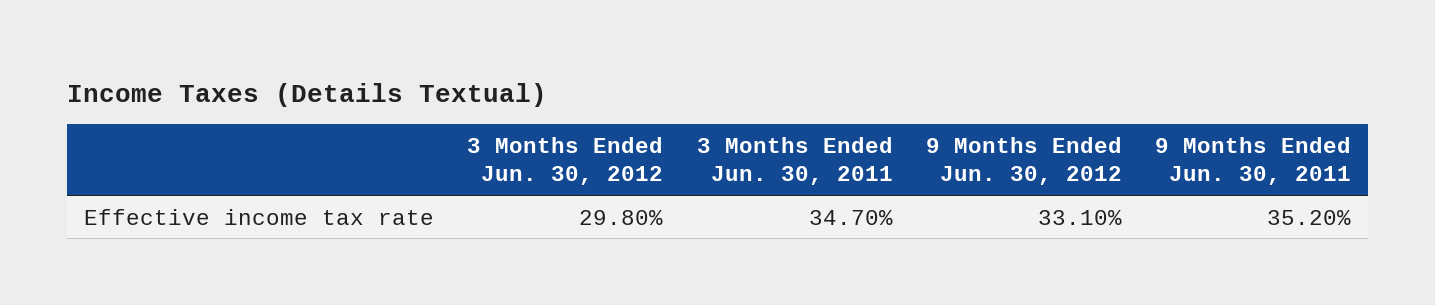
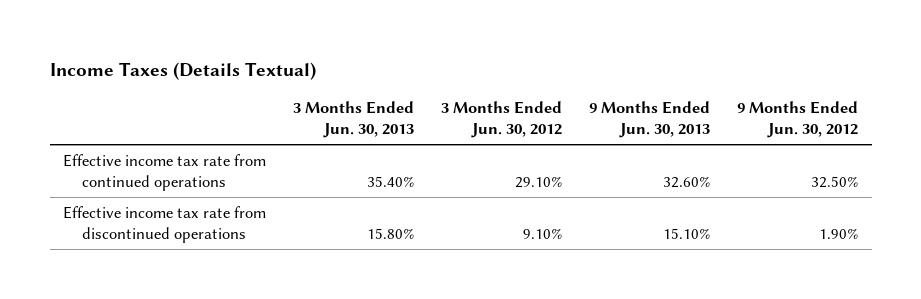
- | 3 Months Ended Jun. 30, 2012 | 3 Months Ended Jun. 30, 2011 | 9 Months Ended Jun. 30, 2012 | 9 Months Ended Jun. 30, 2011
+ | 3 Months Ended Jun. 30, 2013 | 3 Months Ended Jun. 30, 2012 | 9 Months Ended Jun. 30, 2013 | 9 Months Ended Jun. 30, 2012
- Effective income tax rate | 29.80% | 34.70% | 33.10% | 35.20%
+ Effective income tax rate from continued operations | 35.40% | 29.10% | 32.60% | 32.50%
+ Effective income tax rate from discontinued operations | 15.80% | 9.10% | 15.10% | 1.90%

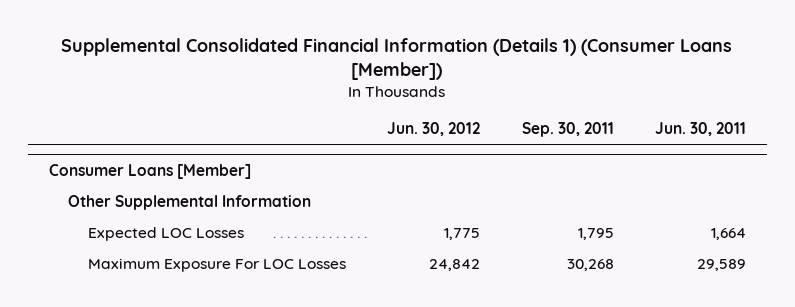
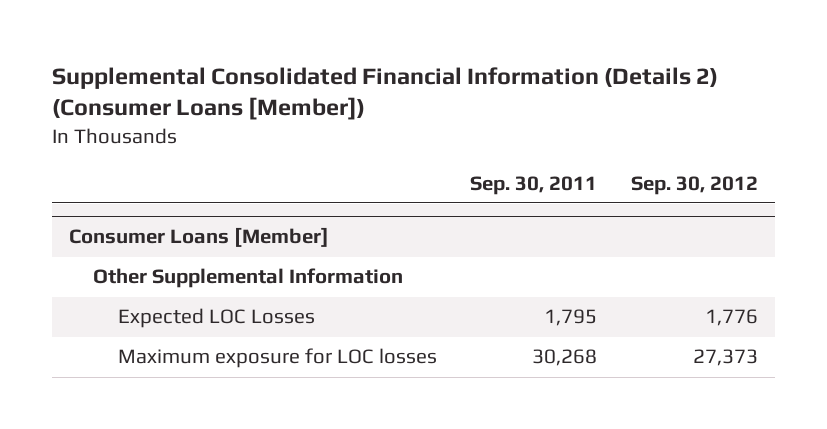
- Supplemental Consolidated Financial Information (Details 1) (Consumer Loans [Member])
+ Supplemental Consolidated Financial Information (Details 2) (Consumer Loans [Member])
- | Jun. 30, 2012 | Sep. 30, 2011 | Jun. 30, 2011
+ | Sep. 30, 2011 | Sep. 30, 2012
@ Consumer Loans [Member]
- Maximum Exposure For LOC Losses | 24,842 | 30,268 | 29,589
+ Maximum exposure for LOC losses | 30,268 | 27,373

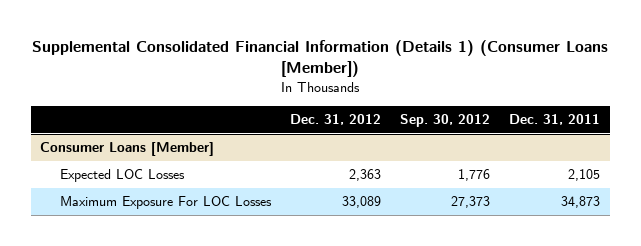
- Supplemental Consolidated Financial Information (Details 2) (Consumer Loans [Member])
+ Supplemental Consolidated Financial Information (Details 1) (Consumer Loans [Member])
- | Sep. 30, 2011 | Sep. 30, 2012
+ | Dec. 31, 2012 | Sep. 30, 2012 | Dec. 31, 2011
@ Consumer Loans [Member]
- Other Supplemental Information
- Maximum exposure for LOC losses | 30,268 | 27,373
+ Maximum Exposure For LOC Losses | 33,089 | 27,373 | 34,873

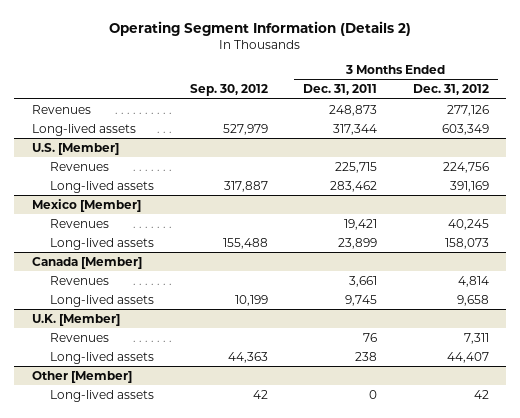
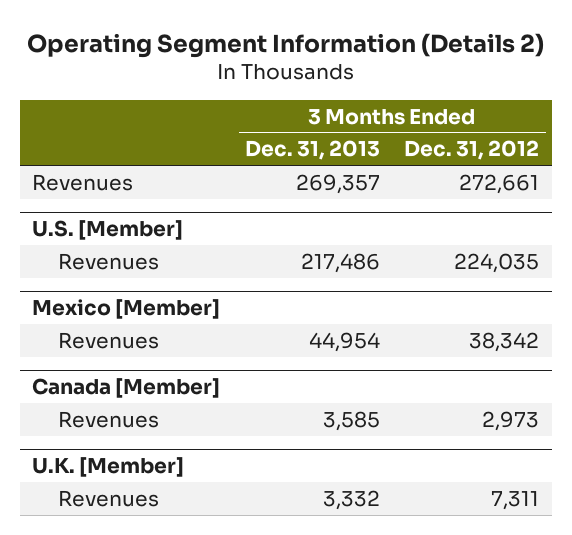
- | Sep. 30, 2012 | 3 Months Ended Dec. 31, 2011 | 3 Months Ended Dec. 31, 2012
+ | 3 Months Ended Dec. 31, 2013 | 3 Months Ended Dec. 31, 2012
- Revenues | | 248,873 | 277,126
- Long-lived assets | 527,979 | 317,344 | 603,349
+ Revenues | 269,357 | 272,661
@ U.S. [Member]
- Revenues | | 225,715 | 224,756
- Long-lived assets | 317,887 | 283,462 | 391,169
+ Revenues | 217,486 | 224,035
@ Mexico [Member]
- Revenues | | 19,421 | 40,245
- Long-lived assets | 155,488 | 23,899 | 158,073
+ Revenues | 44,954 | 38,342
@ Canada [Member]
- Revenues | | 3,661 | 4,814
- Long-lived assets | 10,199 | 9,745 | 9,658
+ Revenues | 3,585 | 2,973
@ U.K. [Member]
- Long-lived assets | 44,363 | 238 | 44,407
- Other [Member]
- Long-lived assets | 42 | 0 | 42

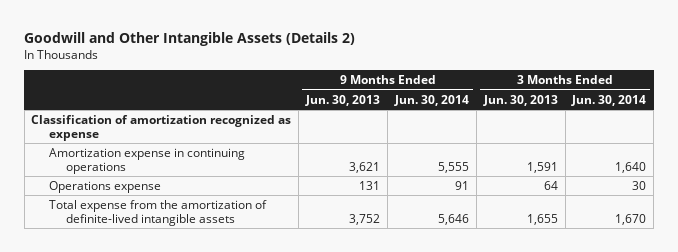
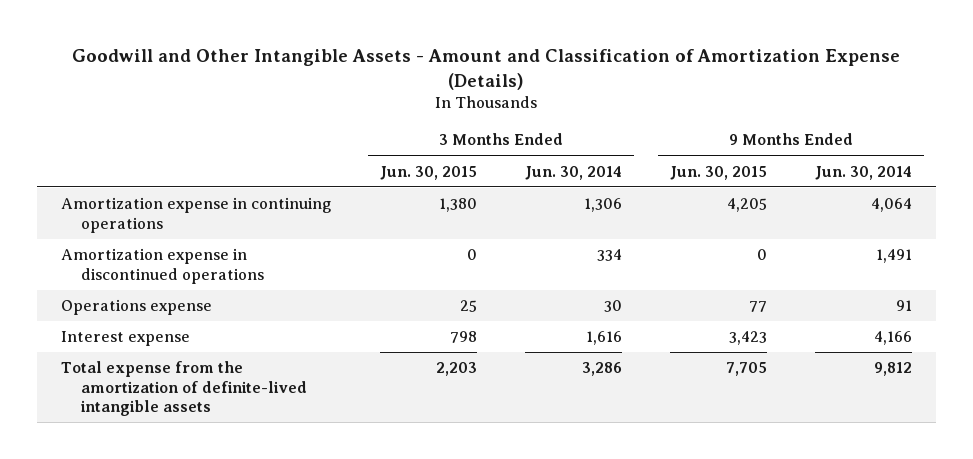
- Goodwill and Other Intangible Assets (Details 2)
+ Goodwill and Other Intangible Assets - Amount and Classification of Amortization Expense (Details)
- | 9 Months Ended Jun. 30, 2013 | 9 Months Ended Jun. 30, 2014 | 3 Months Ended Jun. 30, 2013 | 3 Months Ended Jun. 30, 2014
+ | 3 Months Ended Jun. 30, 2015 | 3 Months Ended Jun. 30, 2014 | 9 Months Ended Jun. 30, 2015 | 9 Months Ended Jun. 30, 2014
- Classification of amortization recognized as expense
- Amortization expense in continuing operations | 3,621 | 5,555 | 1,591 | 1,640
+ Amortization expense in continuing operations | 1,380 | 1,306 | 4,205 | 4,064
+ Amortization expense in discontinued operations | 0 | 334 | 0 | 1,491
- Total expense from the amortization of definite-lived intangible assets | 3,752 | 5,646 | 1,655 | 1,670
+ Interest expense | 798 | 1,616 | 3,423 | 4,166
+ Total expense from the amortization of definite-lived intangible assets | 2,203 | 3,286 | 7,705 | 9,812

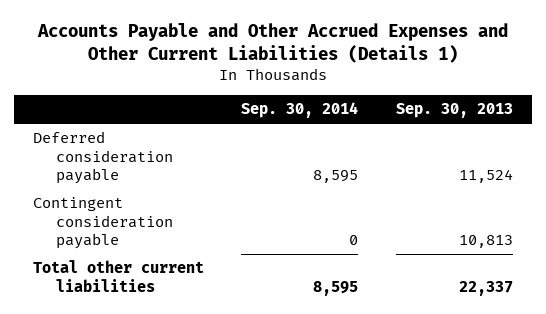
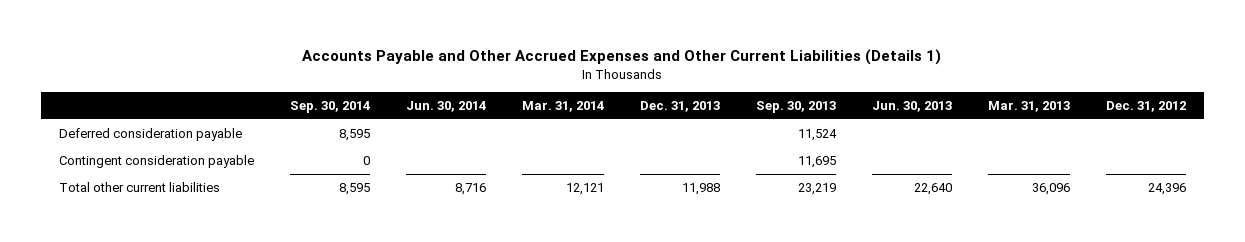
- | Sep. 30, 2014 | Sep. 30, 2013
+ | Sep. 30, 2014 | Jun. 30, 2014 | Mar. 31, 2014 | Dec. 31, 2013 | Sep. 30, 2013 | Jun. 30, 2013 | Mar. 31, 2013 | Dec. 31, 2012
- Contingent consideration payable | 0 | 10,813
- Total other current liabilities | 8,595 | 22,337
+ Contingent consideration payable | 0 | | | | 11,695 | | |
+ Total other current liabilities | 8,595 | 8,716 | 12,121 | 11,988 | 23,219 | 22,640 | 36,096 | 24,396

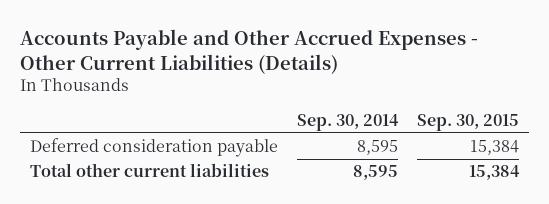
- Accounts Payable and Other Accrued Expenses and Other Current Liabilities (Details 1)
+ Accounts Payable and Other Accrued Expenses - Other Current Liabilities (Details)
- | Sep. 30, 2014 | Jun. 30, 2014 | Mar. 31, 2014 | Dec. 31, 2013 | Sep. 30, 2013 | Jun. 30, 2013 | Mar. 31, 2013 | Dec. 31, 2012
+ | Sep. 30, 2014 | Sep. 30, 2015
- Contingent consideration payable | 0 | | | | 11,695 | | |

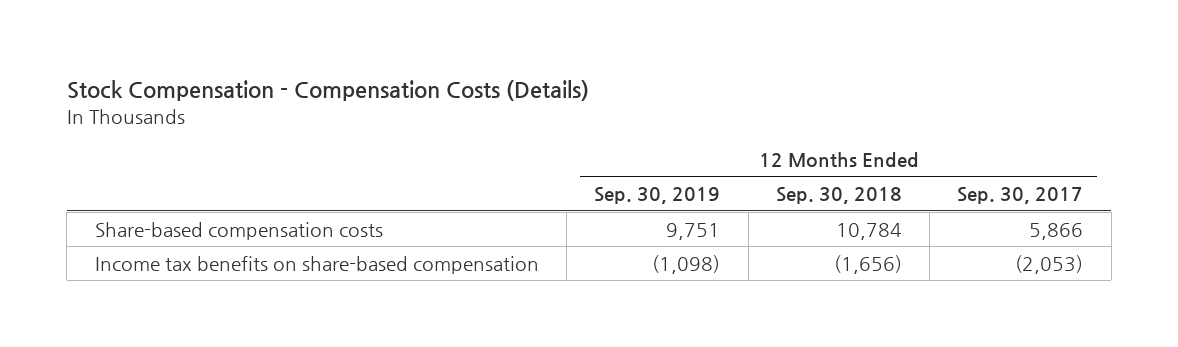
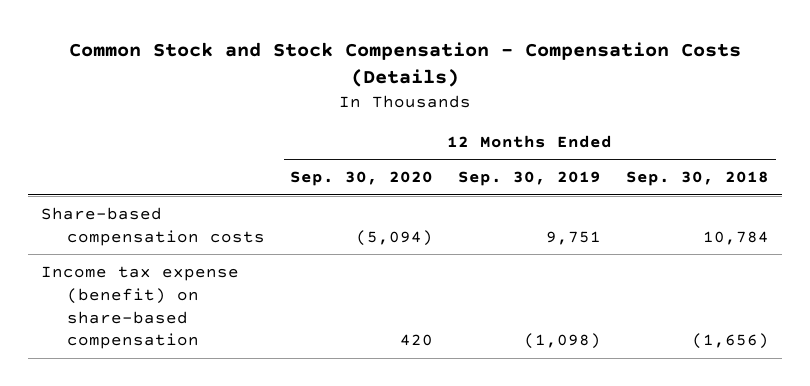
- Stock Compensation - Compensation Costs (Details)
+ Common Stock and Stock Compensation - Compensation Costs (Details)
- | 12 Months Ended Sep. 30, 2019 | 12 Months Ended Sep. 30, 2018 | 12 Months Ended Sep. 30, 2017
+ | 12 Months Ended Sep. 30, 2020 | 12 Months Ended Sep. 30, 2019 | 12 Months Ended Sep. 30, 2018
- Income tax benefits on share-based compensation | (1,098) | (1,656) | (2,053)
+ Income tax expense (benefit) on share-based compensation | 420 | (1,098) | (1,656)

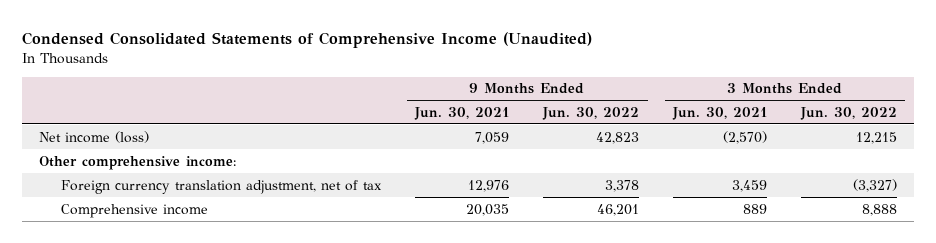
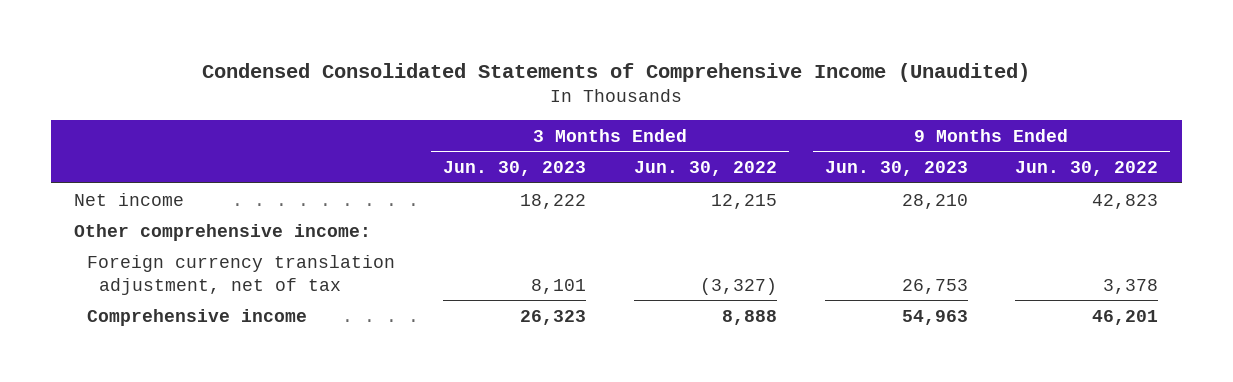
- | 9 Months Ended Jun. 30, 2021 | 9 Months Ended Jun. 30, 2022 | 3 Months Ended Jun. 30, 2021 | 3 Months Ended Jun. 30, 2022
+ | 3 Months Ended Jun. 30, 2023 | 3 Months Ended Jun. 30, 2022 | 9 Months Ended Jun. 30, 2023 | 9 Months Ended Jun. 30, 2022
- Net income (loss) | 7,059 | 42,823 | (2,570) | 12,215
+ Net income | 18,222 | 12,215 | 28,210 | 42,823

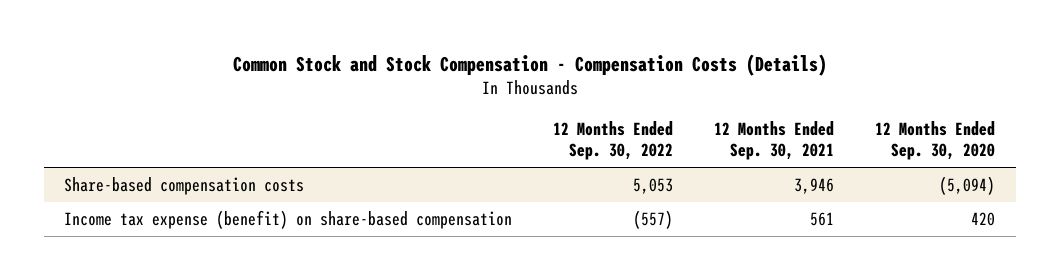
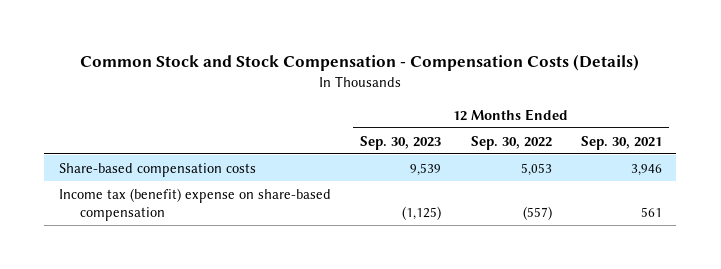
- | 12 Months Ended Sep. 30, 2022 | 12 Months Ended Sep. 30, 2021 | 12 Months Ended Sep. 30, 2020
+ | 12 Months Ended Sep. 30, 2023 | 12 Months Ended Sep. 30, 2022 | 12 Months Ended Sep. 30, 2021
- Income tax expense (benefit) on share-based compensation | (557) | 561 | 420
+ Income tax (benefit) expense on share-based compensation | (1,125) | (557) | 561

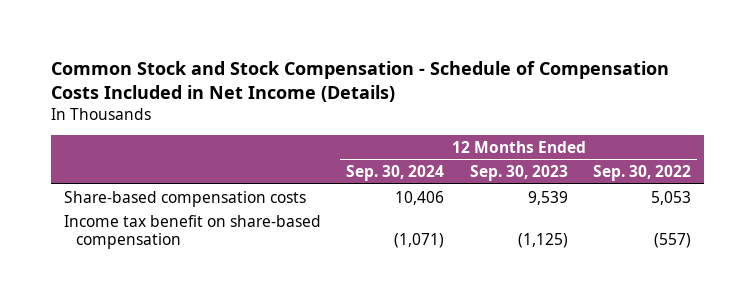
- Common Stock and Stock Compensation - Compensation Costs (Details)
+ Common Stock and Stock Compensation - Schedule of Compensation Costs Included in Net Income (Details)
- | 12 Months Ended Sep. 30, 2023 | 12 Months Ended Sep. 30, 2022 | 12 Months Ended Sep. 30, 2021
+ | 12 Months Ended Sep. 30, 2024 | 12 Months Ended Sep. 30, 2023 | 12 Months Ended Sep. 30, 2022
- Income tax (benefit) expense on share-based compensation | (1,125) | (557) | 561
+ Income tax benefit on share-based compensation | (1,071) | (1,125) | (557)

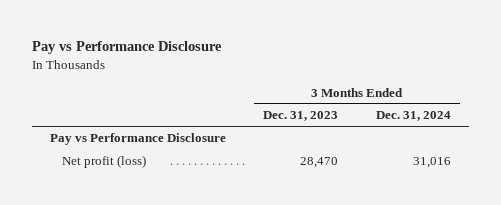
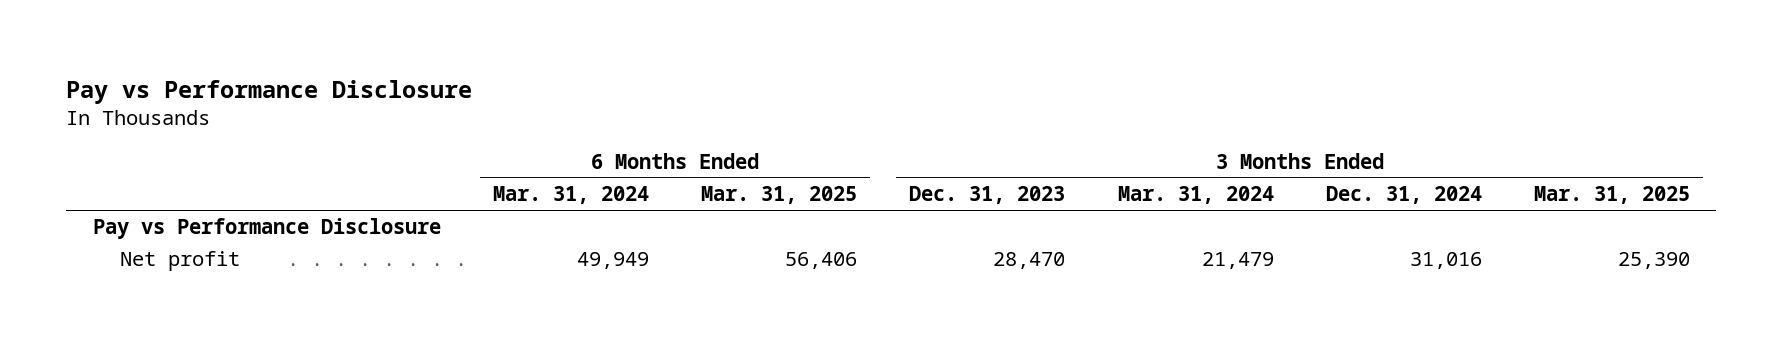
- | 3 Months Ended Dec. 31, 2023 | 3 Months Ended Dec. 31, 2024
+ | 6 Months Ended Mar. 31, 2024 | 6 Months Ended Mar. 31, 2025 | 3 Months Ended Dec. 31, 2023 | 3 Months Ended Mar. 31, 2024 | 3 Months Ended Dec. 31, 2024 | 3 Months Ended Mar. 31, 2025
- Net profit (loss) | 28,470 | 31,016
+ Net profit | 49,949 | 56,406 | 28,470 | 21,479 | 31,016 | 25,390

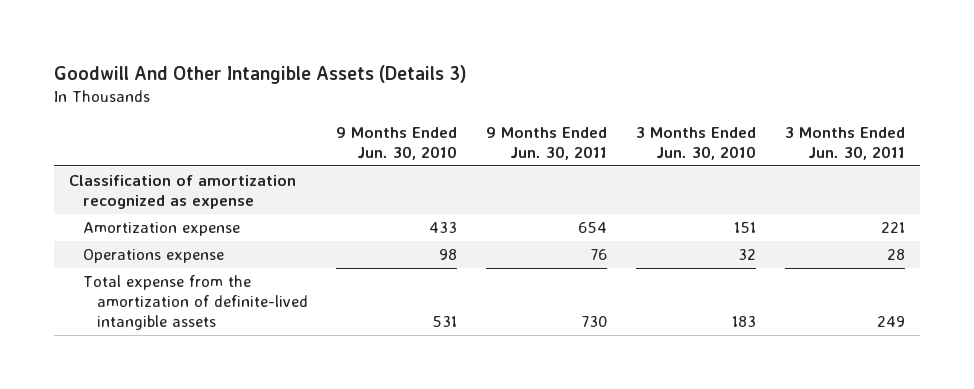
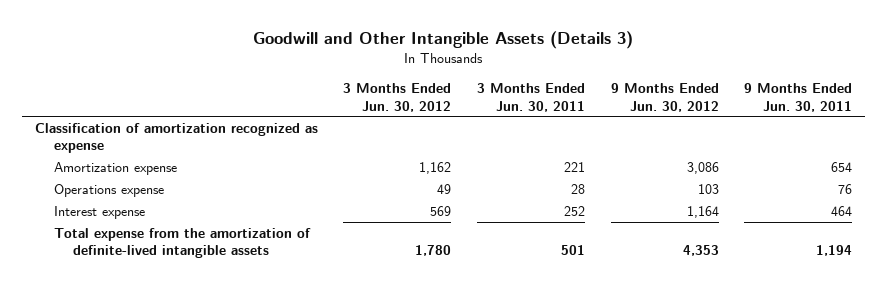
- Goodwill And Other Intangible Assets (Details 3)
+ Goodwill and Other Intangible Assets (Details 3)
- | 9 Months Ended Jun. 30, 2010 | 9 Months Ended Jun. 30, 2011 | 3 Months Ended Jun. 30, 2010 | 3 Months Ended Jun. 30, 2011
+ | 3 Months Ended Jun. 30, 2012 | 3 Months Ended Jun. 30, 2011 | 9 Months Ended Jun. 30, 2012 | 9 Months Ended Jun. 30, 2011
- Total expense from the amortization of definite-lived intangible assets | 531 | 730 | 183 | 249
+ Interest expense | 569 | 252 | 1,164 | 464
+ Total expense from the amortization of definite-lived intangible assets | 1,780 | 501 | 4,353 | 1,194

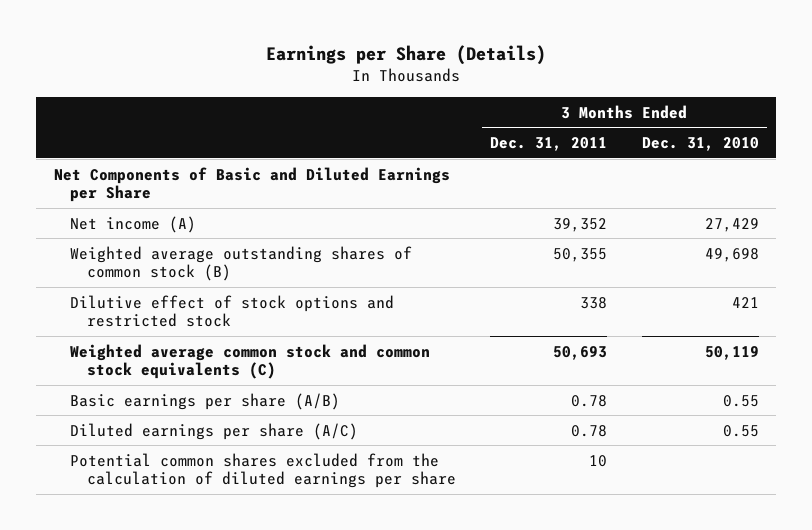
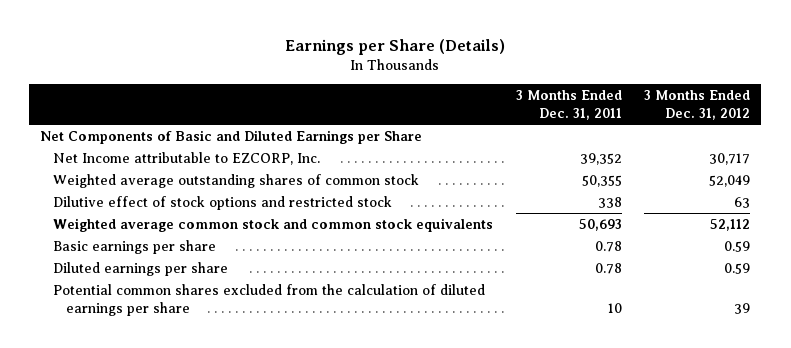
- | 3 Months Ended Dec. 31, 2011 | 3 Months Ended Dec. 31, 2010
+ | 3 Months Ended Dec. 31, 2011 | 3 Months Ended Dec. 31, 2012
- Net income (A) | 39,352 | 27,429
- Weighted average outstanding shares of common stock (B) | 50,355 | 49,698
+ Net Income attributable to EZCORP, Inc. | 39,352 | 30,717
+ Weighted average outstanding shares of common stock | 50,355 | 52,049
- Weighted average common stock and common stock equivalents (C) | 50,693 | 50,119
- Basic earnings per share (A/B) | 0.78 | 0.55
- Diluted earnings per share (A/C) | 0.78 | 0.55
+ Weighted average common stock and common stock equivalents | 50,693 | 52,112
+ Basic earnings per share | 0.78 | 0.59
+ Diluted earnings per share | 0.78 | 0.59

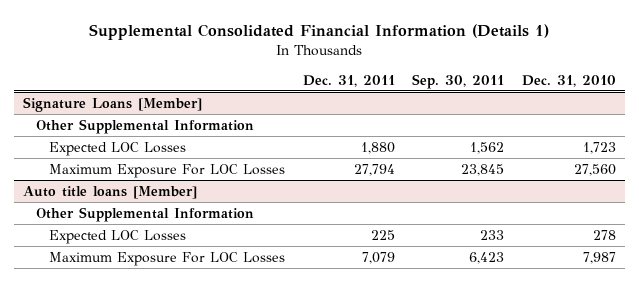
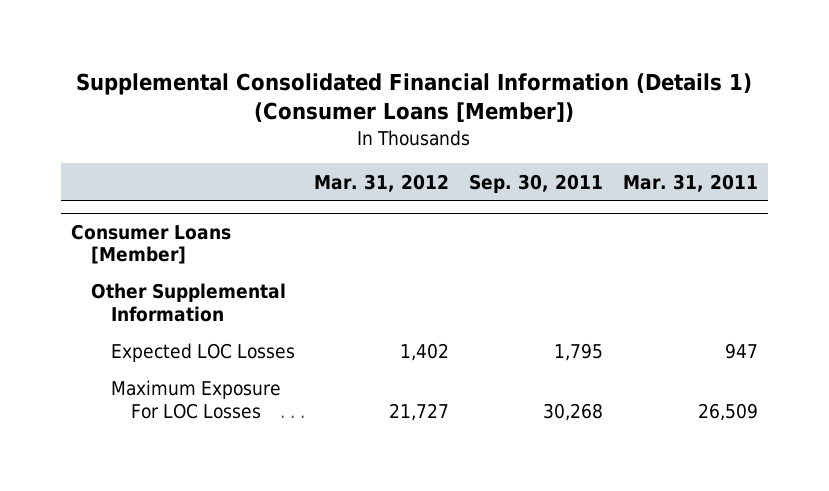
- Supplemental Consolidated Financial Information (Details 1)
+ Supplemental Consolidated Financial Information (Details 1) (Consumer Loans [Member])
- | Dec. 31, 2011 | Sep. 30, 2011 | Dec. 31, 2010
+ | Mar. 31, 2012 | Sep. 30, 2011 | Mar. 31, 2011
- Signature Loans [Member]
- Other Supplemental Information
- Expected LOC Losses | 1,880 | 1,562 | 1,723
- Maximum Exposure For LOC Losses | 27,794 | 23,845 | 27,560
- Auto title loans [Member]
+ Consumer Loans [Member]
- Expected LOC Losses | 225 | 233 | 278
- Maximum Exposure For LOC Losses | 7,079 | 6,423 | 7,987
+ Expected LOC Losses | 1,402 | 1,795 | 947
+ Maximum Exposure For LOC Losses | 21,727 | 30,268 | 26,509

